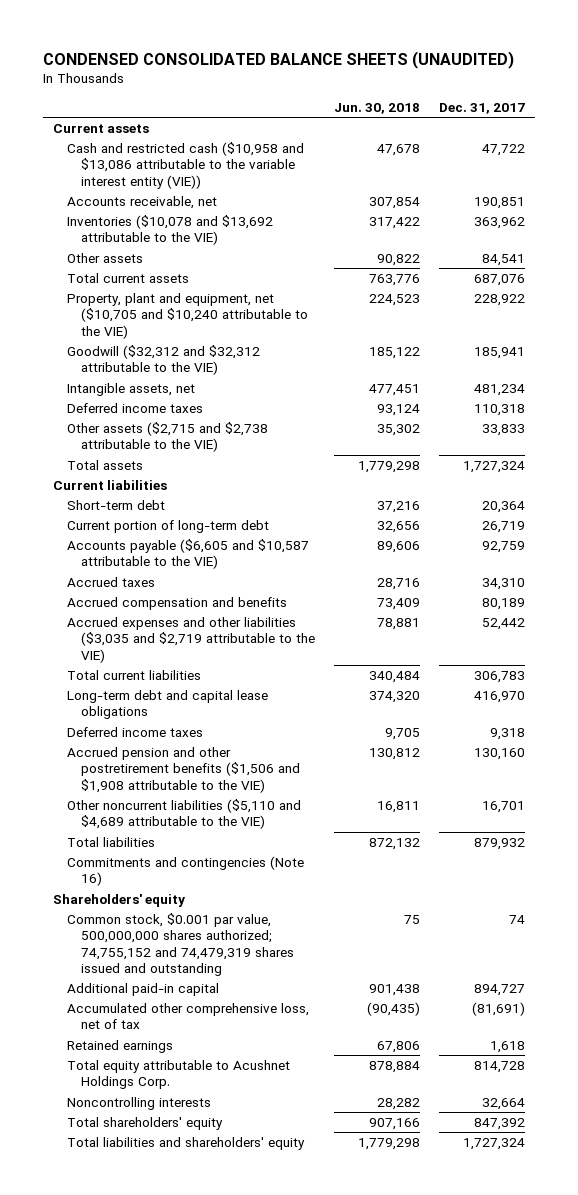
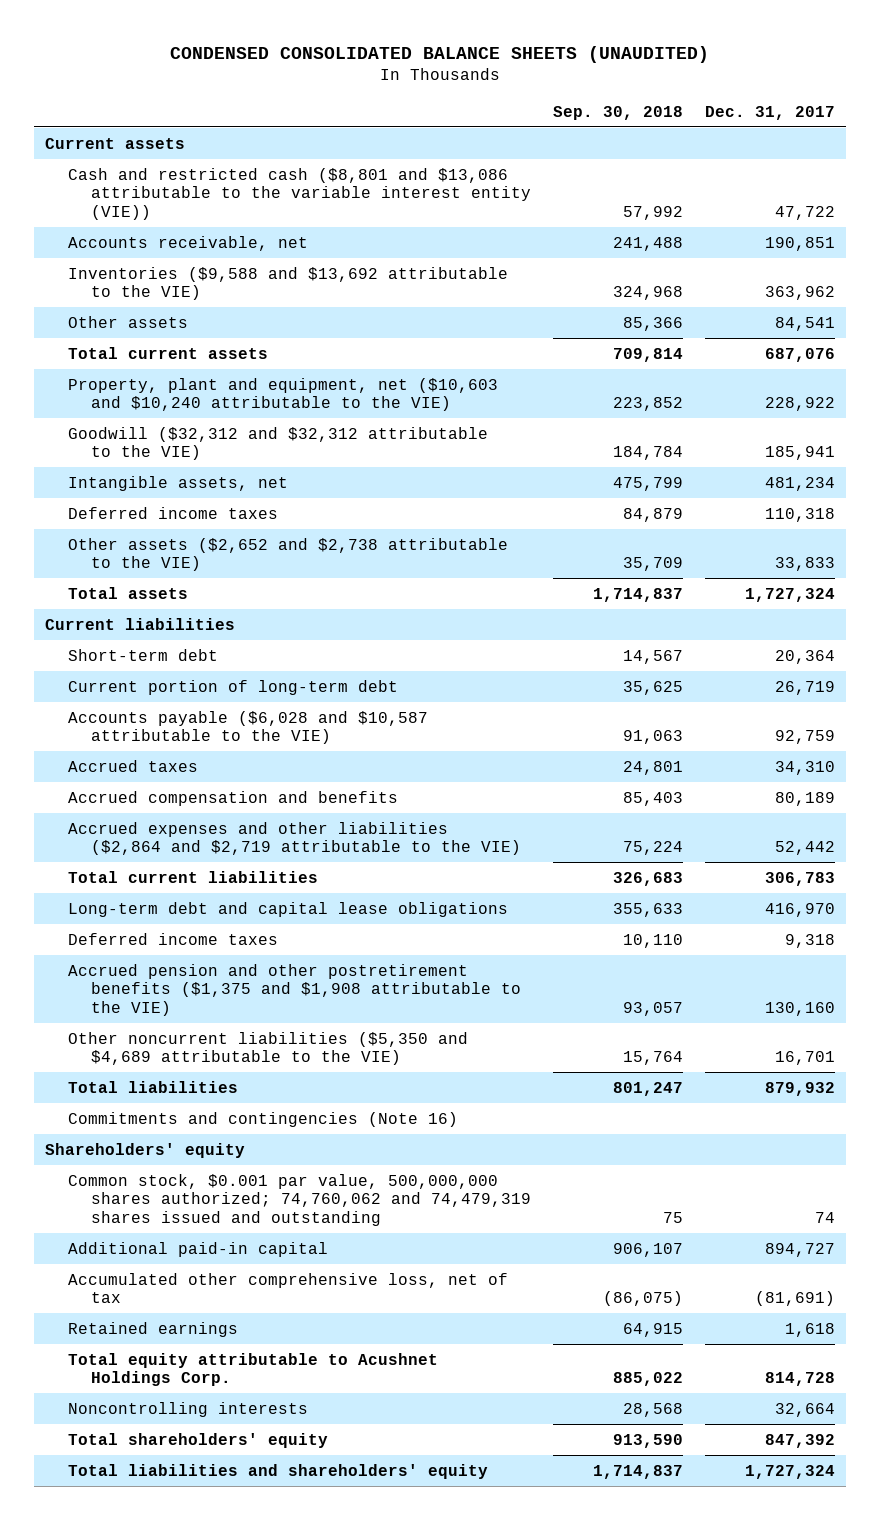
- | Jun. 30, 2018 | Dec. 31, 2017
+ | Sep. 30, 2018 | Dec. 31, 2017
- Cash and restricted cash ($10,958 and $13,086 attributable to the variable interest entity (VIE)) | 47,678 | 47,722
+ Cash and restricted cash ($8,801 and $13,086 attributable to the variable interest entity (VIE)) | 57,992 | 47,722
- Inventories ($10,078 and $13,692 attributable to the VIE) | 317,422 | 363,962
+ Inventories ($9,588 and $13,692 attributable to the VIE) | 324,968 | 363,962
- Property, plant and equipment, net ($10,705 and $10,240 attributable to the VIE) | 224,523 | 228,922
+ Property, plant and equipment, net ($10,603 and $10,240 attributable to the VIE) | 223,852 | 228,922
- Other assets ($2,715 and $2,738 attributable to the VIE) | 35,302 | 33,833
+ Other assets ($2,652 and $2,738 attributable to the VIE) | 35,709 | 33,833
- Accounts payable ($6,605 and $10,587 attributable to the VIE) | 89,606 | 92,759
+ Accounts payable ($6,028 and $10,587 attributable to the VIE) | 91,063 | 92,759
- Accrued expenses and other liabilities ($3,035 and $2,719 attributable to the VIE) | 78,881 | 52,442
+ Accrued expenses and other liabilities ($2,864 and $2,719 attributable to the VIE) | 75,224 | 52,442
- Accrued pension and other postretirement benefits ($1,506 and $1,908 attributable to the VIE) | 130,812 | 130,160
- Other noncurrent liabilities ($5,110 and $4,689 attributable to the VIE) | 16,811 | 16,701
+ Accrued pension and other postretirement benefits ($1,375 and $1,908 attributable to the VIE) | 93,057 | 130,160
+ Other noncurrent liabilities ($5,350 and $4,689 attributable to the VIE) | 15,764 | 16,701
- Common stock, $0.001 par value, 500,000,000 shares authorized; 74,755,152 and 74,479,319 shares issued and outstanding | 75 | 74
+ Common stock, $0.001 par value, 500,000,000 shares authorized; 74,760,062 and 74,479,319 shares issued and outstanding | 75 | 74

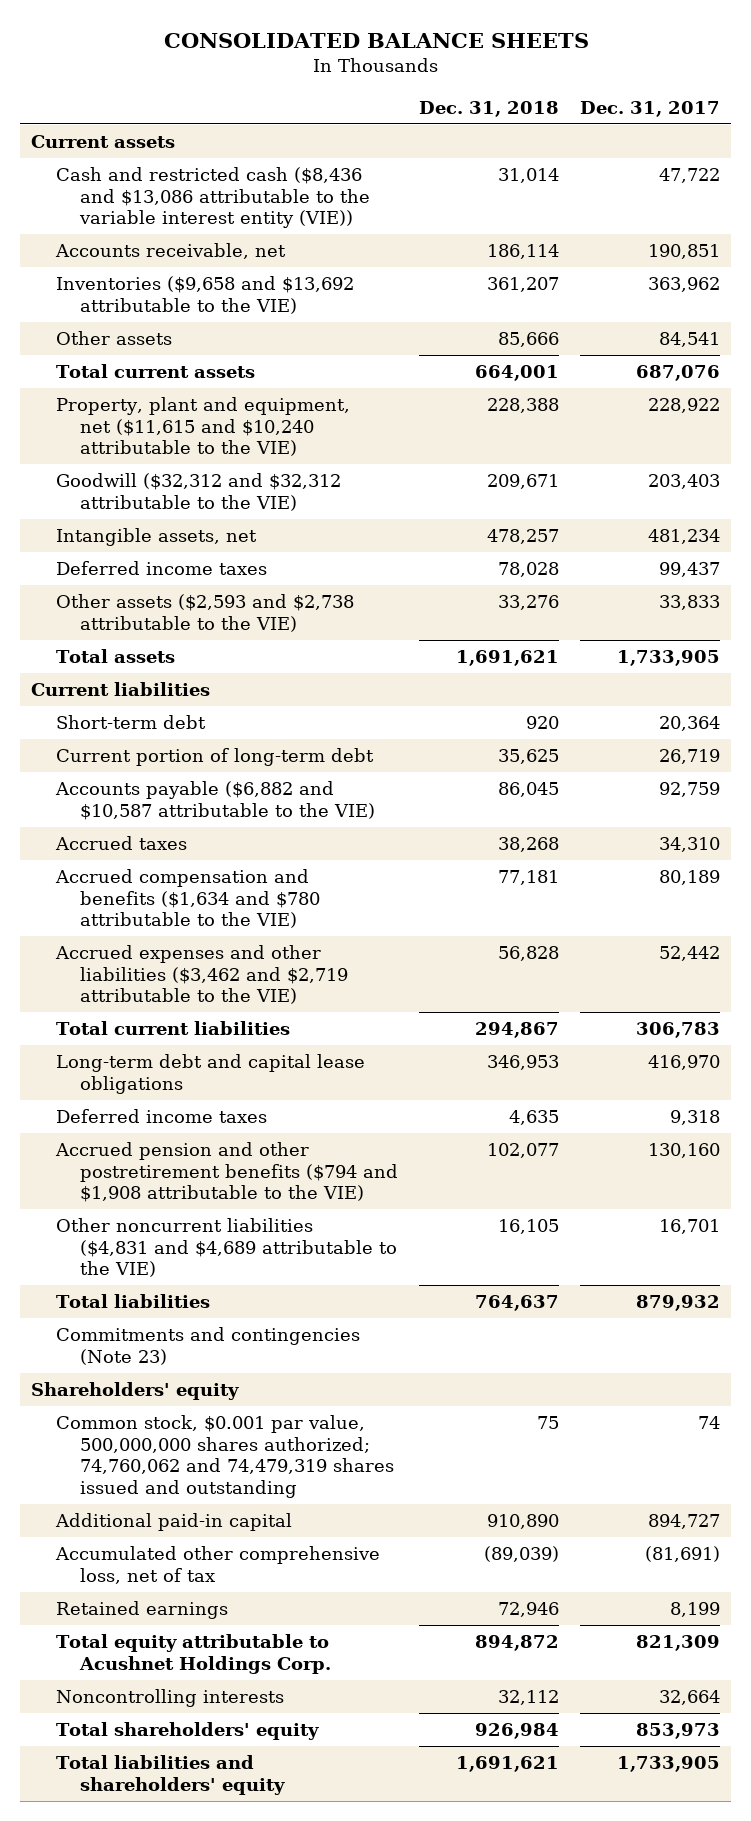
- CONDENSED CONSOLIDATED BALANCE SHEETS (UNAUDITED)
+ CONSOLIDATED BALANCE SHEETS
- | Sep. 30, 2018 | Dec. 31, 2017
+ | Dec. 31, 2018 | Dec. 31, 2017
- Cash and restricted cash ($8,801 and $13,086 attributable to the variable interest entity (VIE)) | 57,992 | 47,722
+ Cash and restricted cash ($8,436 and $13,086 attributable to the variable interest entity (VIE)) | 31,014 | 47,722
- Inventories ($9,588 and $13,692 attributable to the VIE) | 324,968 | 363,962
+ Inventories ($9,658 and $13,692 attributable to the VIE) | 361,207 | 363,962
- Property, plant and equipment, net ($10,603 and $10,240 attributable to the VIE) | 223,852 | 228,922
- Goodwill ($32,312 and $32,312 attributable to the VIE) | 184,784 | 185,941
+ Property, plant and equipment, net ($11,615 and $10,240 attributable to the VIE) | 228,388 | 228,922
+ Goodwill ($32,312 and $32,312 attributable to the VIE) | 209,671 | 203,403
- Deferred income taxes | 84,879 | 110,318
- Other assets ($2,652 and $2,738 attributable to the VIE) | 35,709 | 33,833
- Total assets | 1,714,837 | 1,727,324
+ Deferred income taxes | 78,028 | 99,437
+ Other assets ($2,593 and $2,738 attributable to the VIE) | 33,276 | 33,833
+ Total assets | 1,691,621 | 1,733,905
- Accounts payable ($6,028 and $10,587 attributable to the VIE) | 91,063 | 92,759
+ Accounts payable ($6,882 and $10,587 attributable to the VIE) | 86,045 | 92,759
- Accrued compensation and benefits | 85,403 | 80,189
- Accrued expenses and other liabilities ($2,864 and $2,719 attributable to the VIE) | 75,224 | 52,442
+ Accrued compensation and benefits ($1,634 and $780 attributable to the VIE) | 77,181 | 80,189
+ Accrued expenses and other liabilities ($3,462 and $2,719 attributable to the VIE) | 56,828 | 52,442
- Accrued pension and other postretirement benefits ($1,375 and $1,908 attributable to the VIE) | 93,057 | 130,160
- Other noncurrent liabilities ($5,350 and $4,689 attributable to the VIE) | 15,764 | 16,701
+ Accrued pension and other postretirement benefits ($794 and $1,908 attributable to the VIE) | 102,077 | 130,160
+ Other noncurrent liabilities ($4,831 and $4,689 attributable to the VIE) | 16,105 | 16,701
- Commitments and contingencies (Note 16)
+ Commitments and contingencies (Note 23)
- Retained earnings | 64,915 | 1,618
- Total equity attributable to Acushnet Holdings Corp. | 885,022 | 814,728
+ Retained earnings | 72,946 | 8,199
+ Total equity attributable to Acushnet Holdings Corp. | 894,872 | 821,309
- Total shareholders' equity | 913,590 | 847,392
- Total liabilities and shareholders' equity | 1,714,837 | 1,727,324
+ Total shareholders' equity | 926,984 | 853,973
+ Total liabilities and shareholders' equity | 1,691,621 | 1,733,905

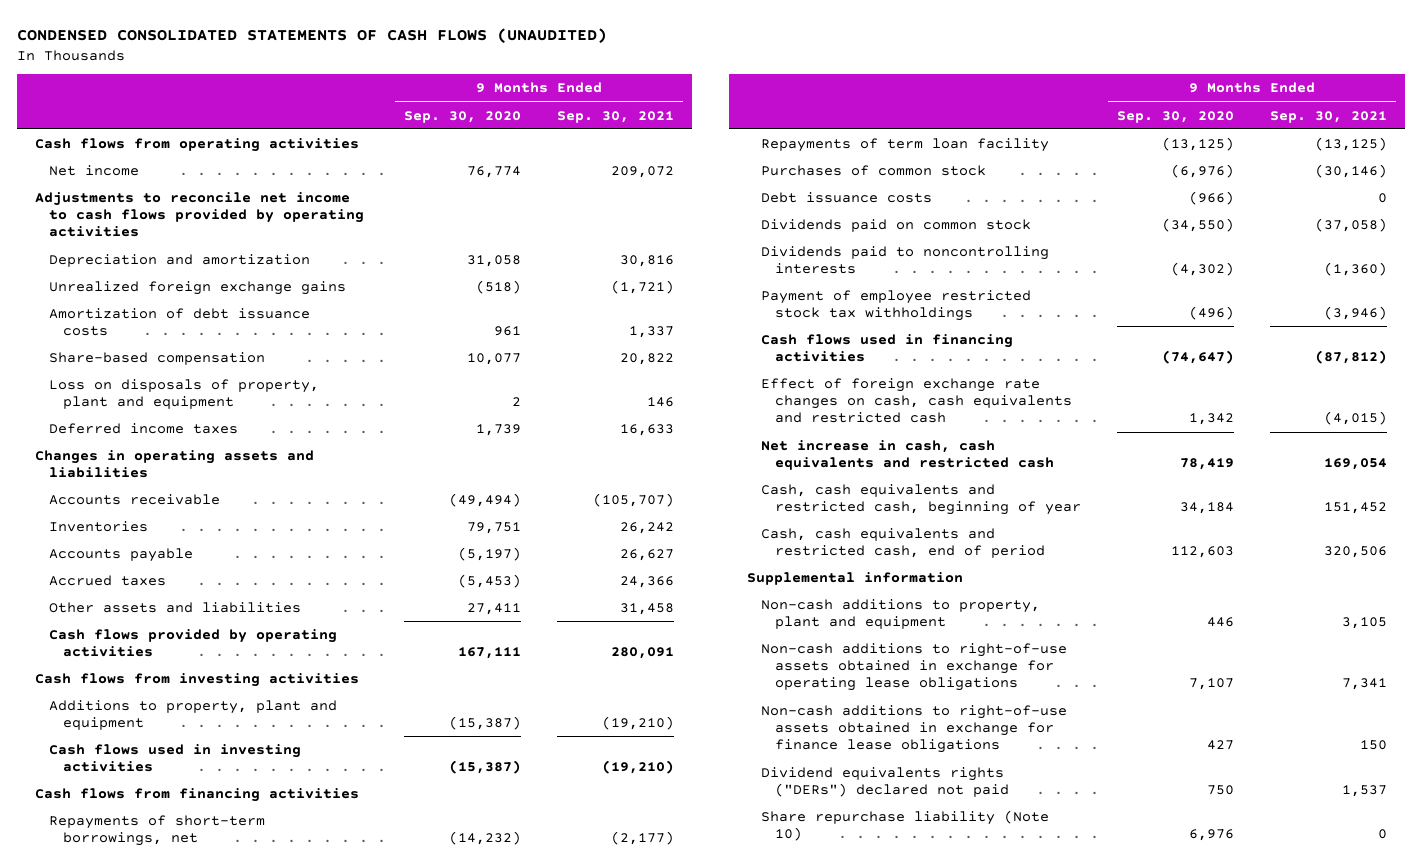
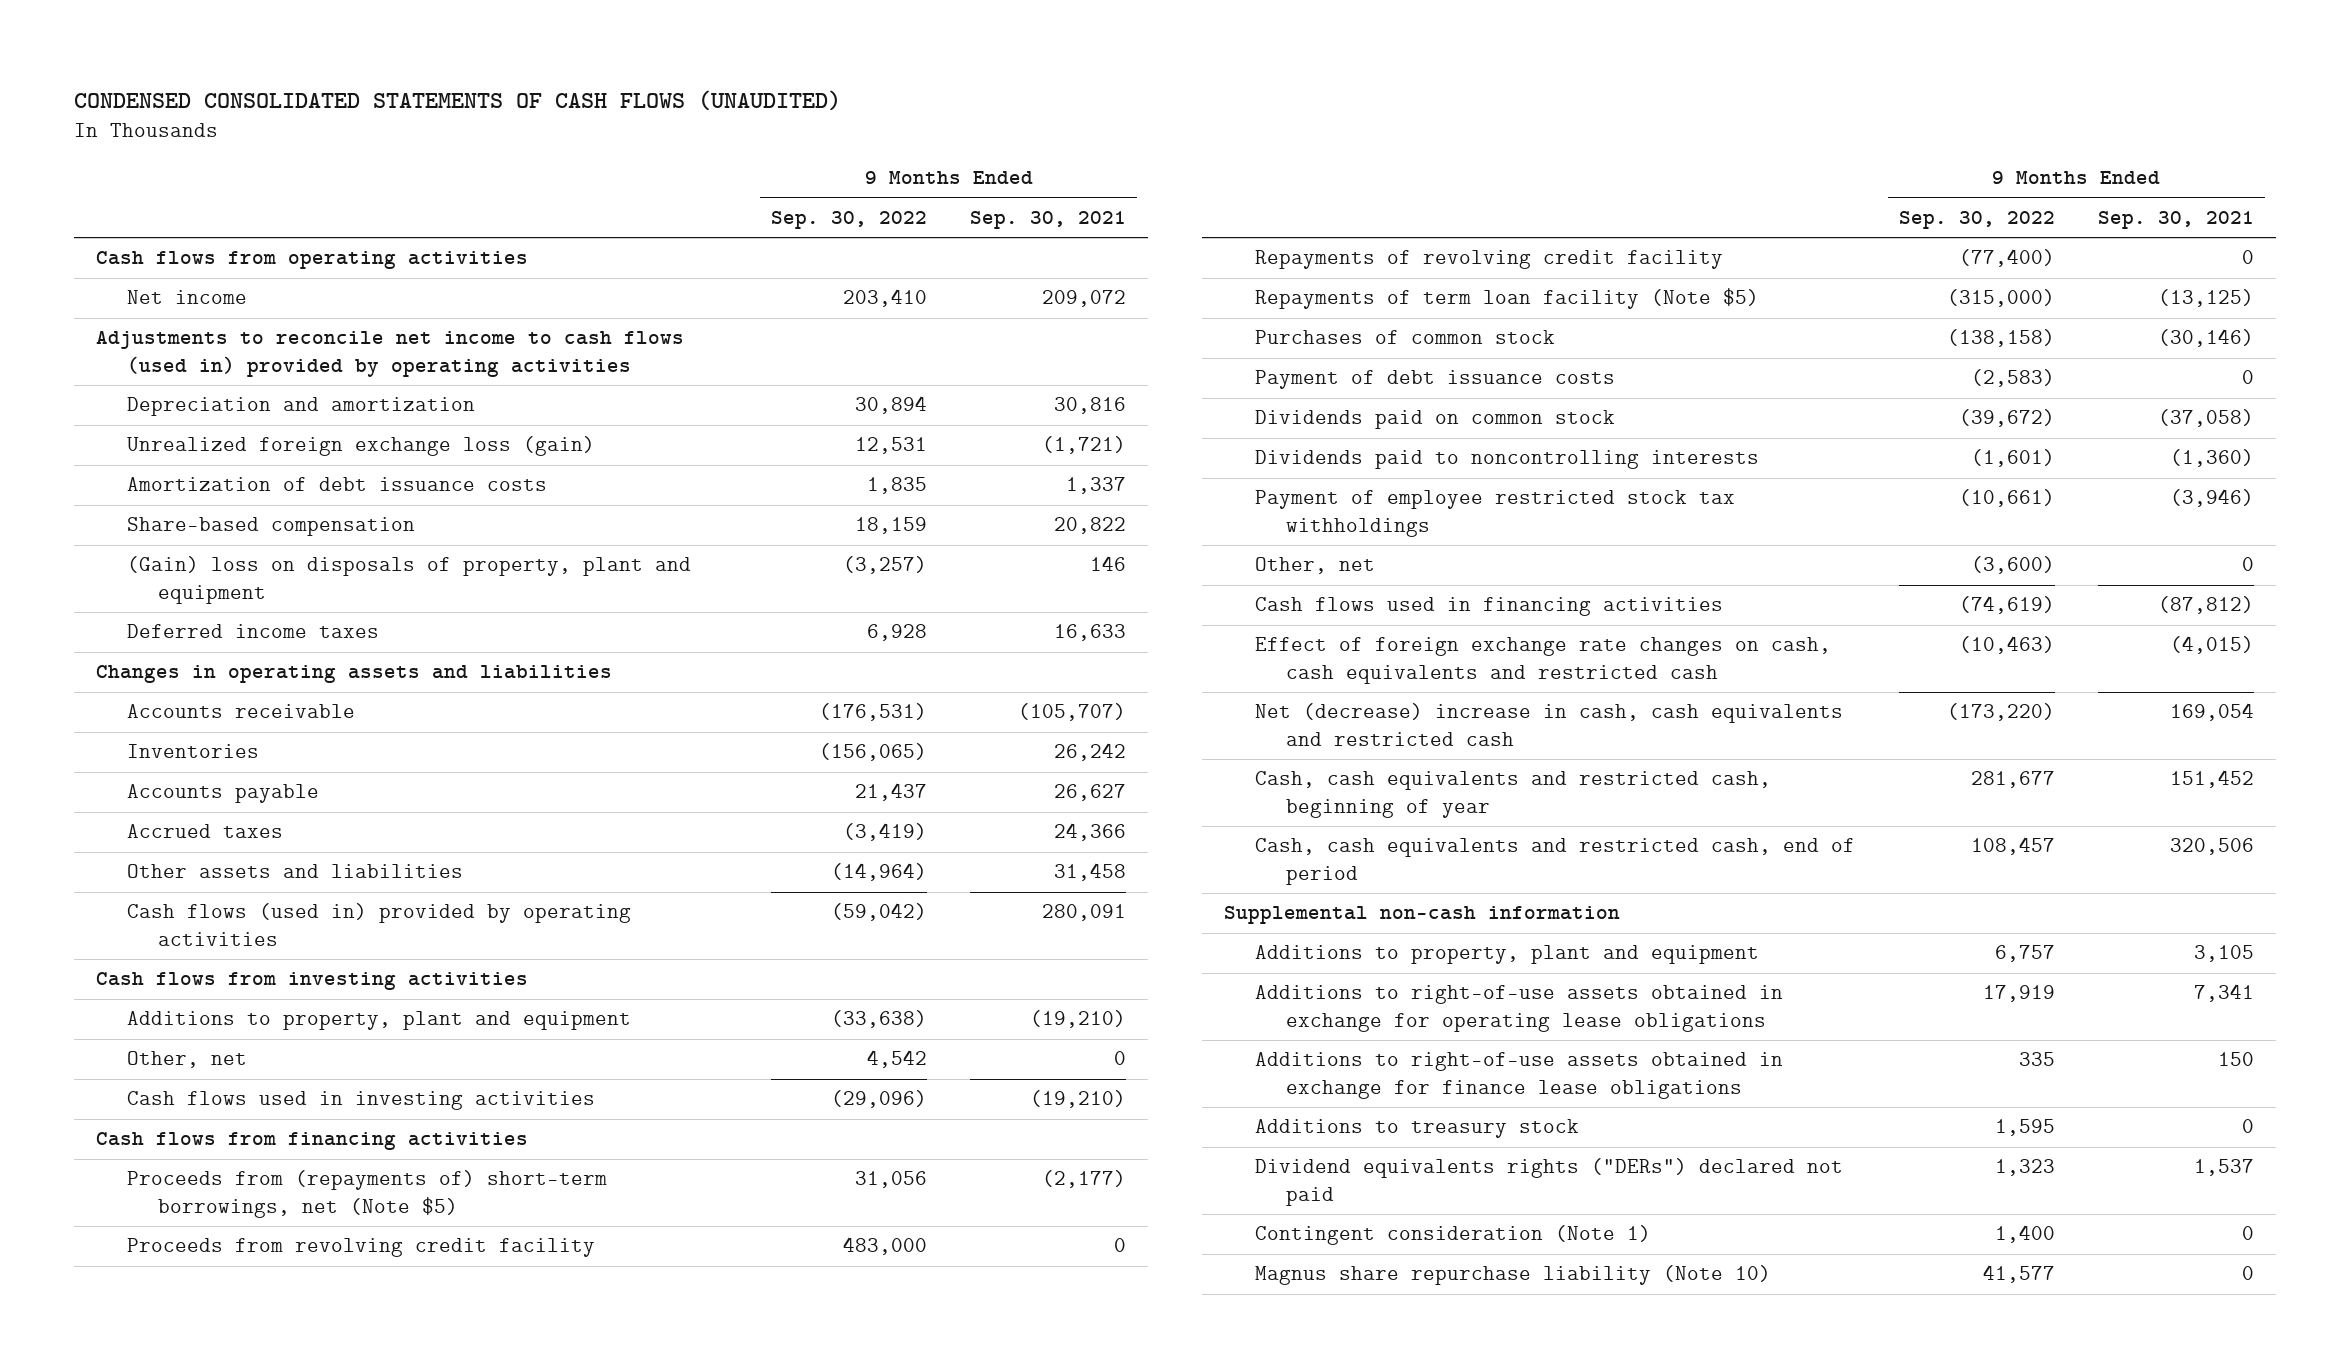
- | 9 Months Ended Sep. 30, 2020 | 9 Months Ended Sep. 30, 2021
+ | 9 Months Ended Sep. 30, 2022 | 9 Months Ended Sep. 30, 2021
- Adjustments to reconcile net income to cash flows provided by operating activities
+ Adjustments to reconcile net income to cash flows (used in) provided by operating activities
- Unrealized foreign exchange gains | (518) | (1,721)
+ Unrealized foreign exchange loss (gain) | 12,531 | (1,721)
- Loss on disposals of property, plant and equipment | 2 | 146
+ (Gain) loss on disposals of property, plant and equipment | (3,257) | 146
- Cash flows provided by operating activities | 167,111 | 280,091
+ Cash flows (used in) provided by operating activities | (59,042) | 280,091
+ Other, net | 4,542 | 0
- Repayments of short-term borrowings, net | (14,232) | (2,177)
- Repayments of term loan facility | (13,125) | (13,125)
+ Proceeds from (repayments of) short-term borrowings, net (Note $5) | 31,056 | (2,177)
+ Proceeds from revolving credit facility | 483,000 | 0
+ Repayments of revolving credit facility | (77,400) | 0
+ Repayments of term loan facility (Note $5) | (315,000) | (13,125)
- Debt issuance costs | (966) | 0
+ Payment of debt issuance costs | (2,583) | 0
+ Other, net | (3,600) | 0
- Net increase in cash, cash equivalents and restricted cash | 78,419 | 169,054
+ Net (decrease) increase in cash, cash equivalents and restricted cash | (173,220) | 169,054
- Supplemental information
- Non-cash additions to property, plant and equipment | 446 | 3,105
- Non-cash additions to right-of-use assets obtained in exchange for operating lease obligations | 7,107 | 7,341
- Non-cash additions to right-of-use assets obtained in exchange for finance lease obligations | 427 | 150
+ Supplemental non-cash information
+ Additions to property, plant and equipment | 6,757 | 3,105
+ Additions to right-of-use assets obtained in exchange for operating lease obligations | 17,919 | 7,341
+ Additions to right-of-use assets obtained in exchange for finance lease obligations | 335 | 150
+ Additions to treasury stock | 1,595 | 0
- Share repurchase liability (Note 10) | 6,976 | 0
+ Contingent consideration (Note 1) | 1,400 | 0
+ Magnus share repurchase liability (Note 10) | 41,577 | 0

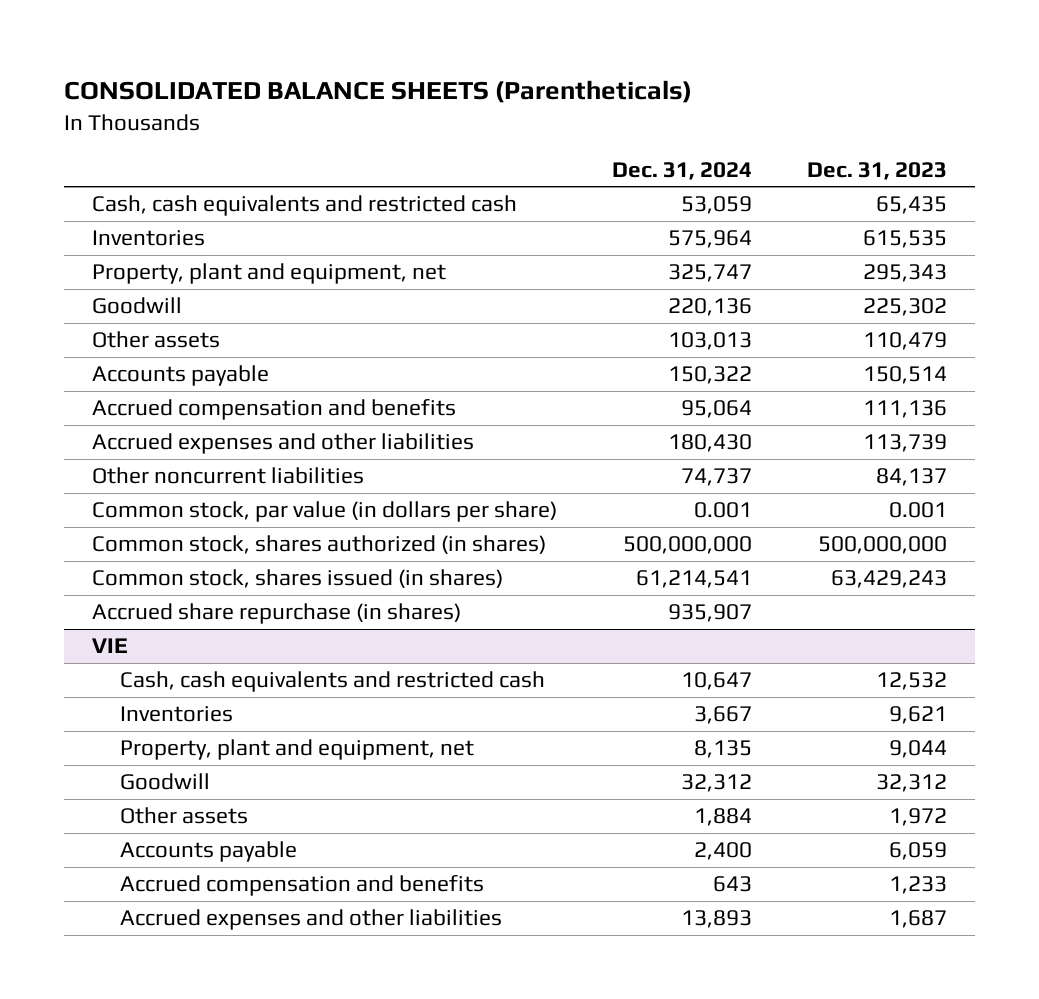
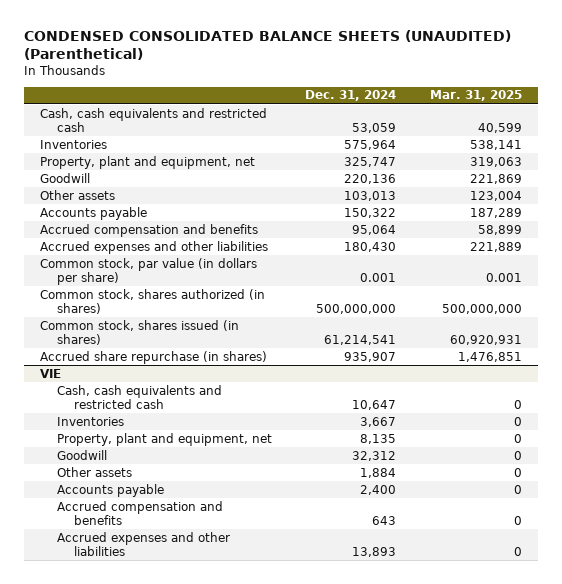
- CONSOLIDATED BALANCE SHEETS (Parentheticals)
+ CONDENSED CONSOLIDATED BALANCE SHEETS (UNAUDITED) (Parenthetical)
- | Dec. 31, 2024 | Dec. 31, 2023
+ | Dec. 31, 2024 | Mar. 31, 2025
- Other noncurrent liabilities | 74,737 | 84,137

